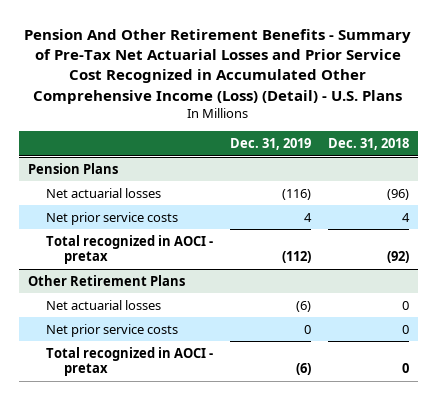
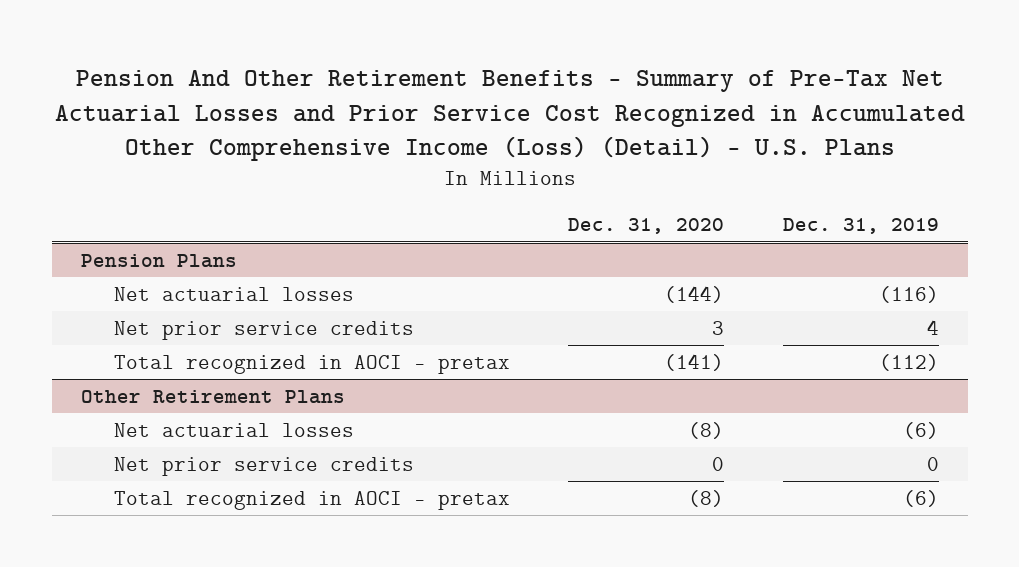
- | Dec. 31, 2019 | Dec. 31, 2018
+ | Dec. 31, 2020 | Dec. 31, 2019
@ Pension Plans
- Net prior service costs | 4 | 4
+ Net prior service credits | 3 | 4
@ Other Retirement Plans
- Net prior service costs | 0 | 0
+ Net prior service credits | 0 | 0

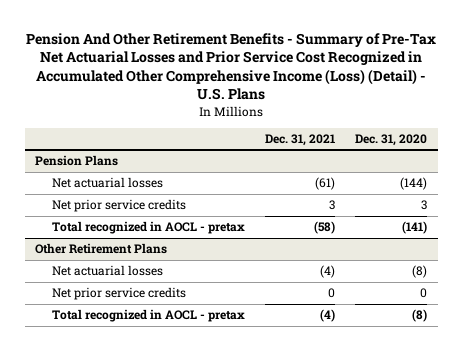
- | Dec. 31, 2020 | Dec. 31, 2019
+ | Dec. 31, 2021 | Dec. 31, 2020
@ Pension Plans
- Total recognized in AOCI - pretax | (141) | (112)
+ Total recognized in AOCL - pretax | (58) | (141)
@ Other Retirement Plans
- Total recognized in AOCI - pretax | (8) | (6)
+ Total recognized in AOCL - pretax | (4) | (8)

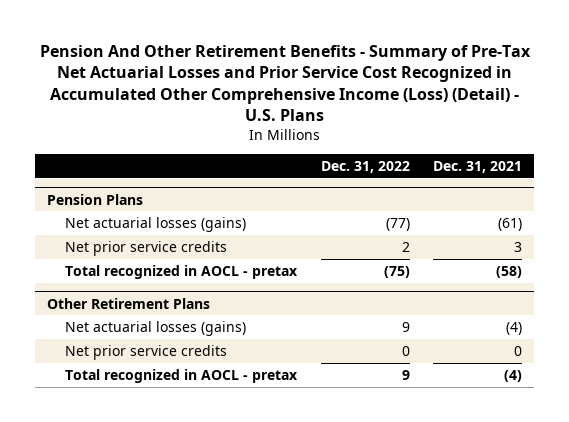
- | Dec. 31, 2021 | Dec. 31, 2020
+ | Dec. 31, 2022 | Dec. 31, 2021
@ Pension Plans
- Net actuarial losses | (61) | (144)
+ Net actuarial losses (gains) | (77) | (61)
@ Other Retirement Plans
- Net actuarial losses | (4) | (8)
+ Net actuarial losses (gains) | 9 | (4)

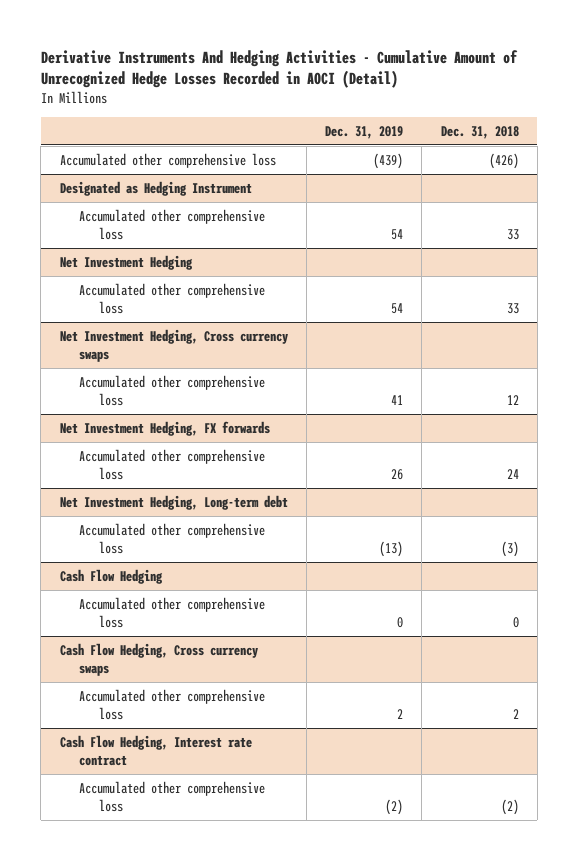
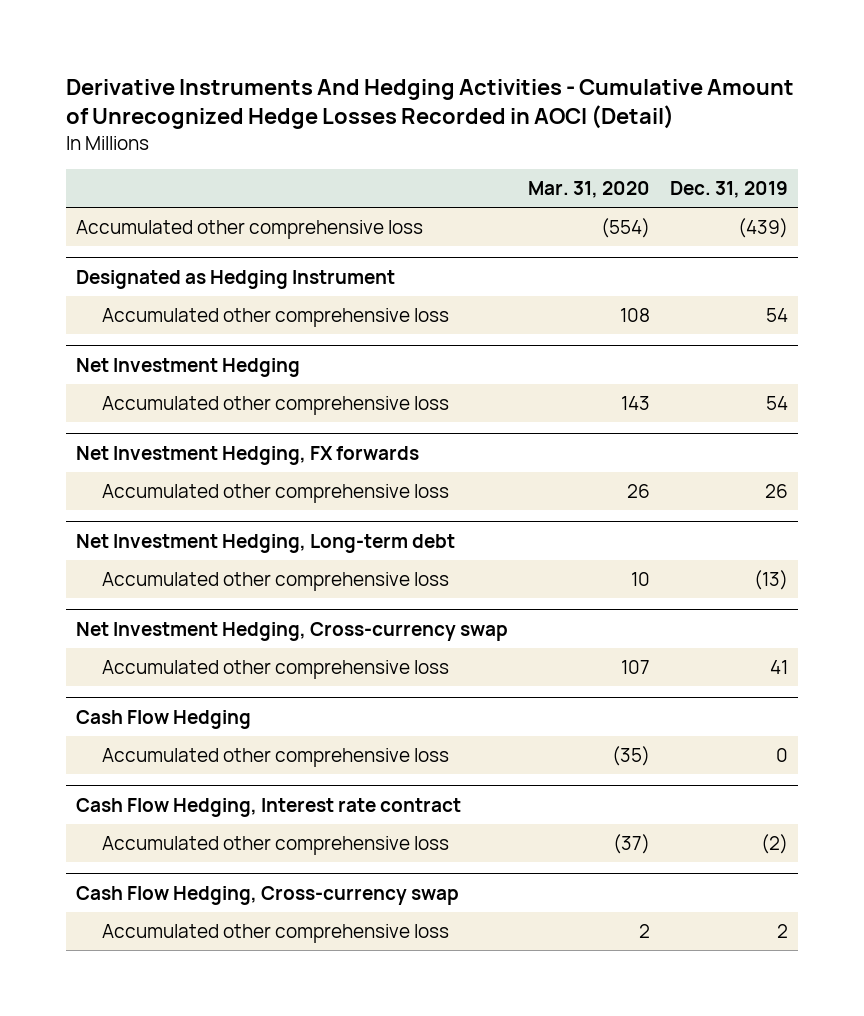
- | Dec. 31, 2019 | Dec. 31, 2018
+ | Mar. 31, 2020 | Dec. 31, 2019
- Net Investment Hedging, Cross currency swaps
- Accumulated other comprehensive loss | 41 | 12
+ Net Investment Hedging, Cross-currency swap
+ Accumulated other comprehensive loss | 107 | 41
- Cash Flow Hedging, Cross currency swaps
- Accumulated other comprehensive loss | 2 | 2
+ Cash Flow Hedging, Cross-currency swap
+ Accumulated other comprehensive loss | 2 | 2

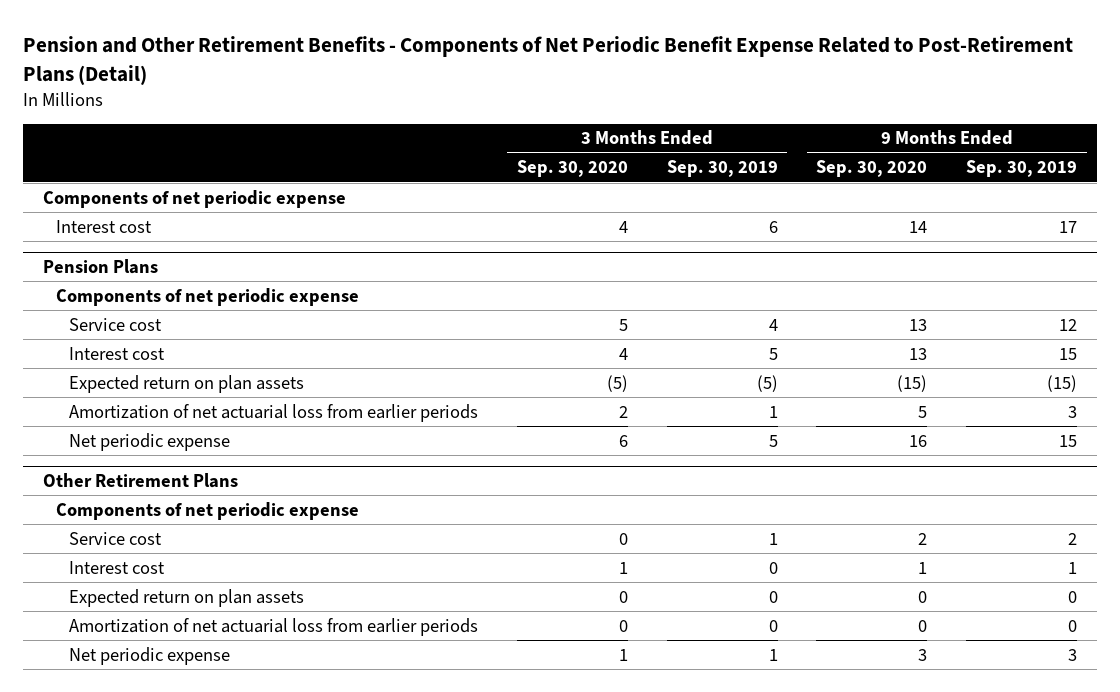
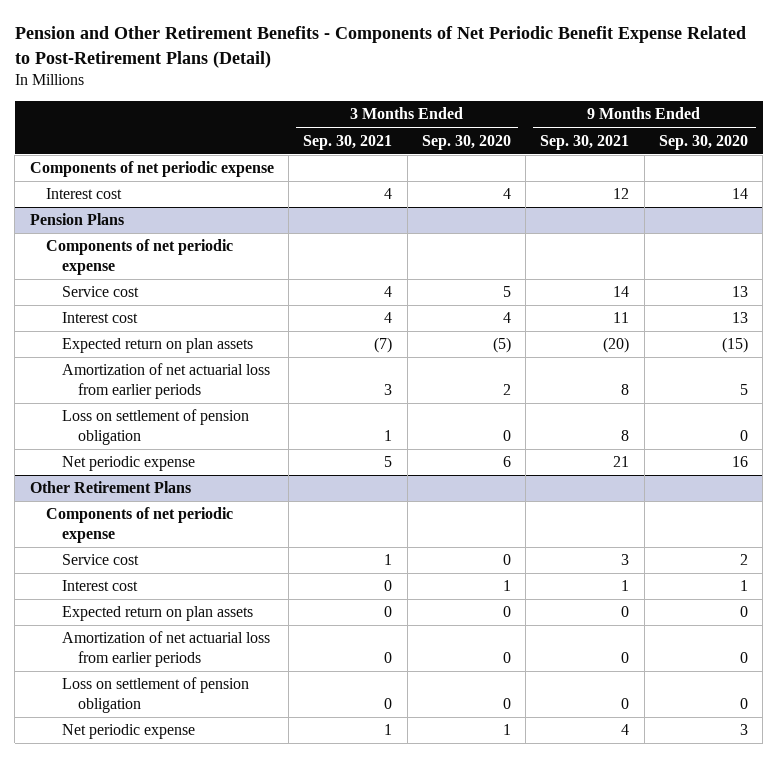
- | 3 Months Ended Sep. 30, 2020 | 3 Months Ended Sep. 30, 2019 | 9 Months Ended Sep. 30, 2020 | 9 Months Ended Sep. 30, 2019
+ | 3 Months Ended Sep. 30, 2021 | 3 Months Ended Sep. 30, 2020 | 9 Months Ended Sep. 30, 2021 | 9 Months Ended Sep. 30, 2020
@ Pension Plans
+ Loss on settlement of pension obligation | 1 | 0 | 8 | 0
@ Other Retirement Plans
+ Loss on settlement of pension obligation | 0 | 0 | 0 | 0

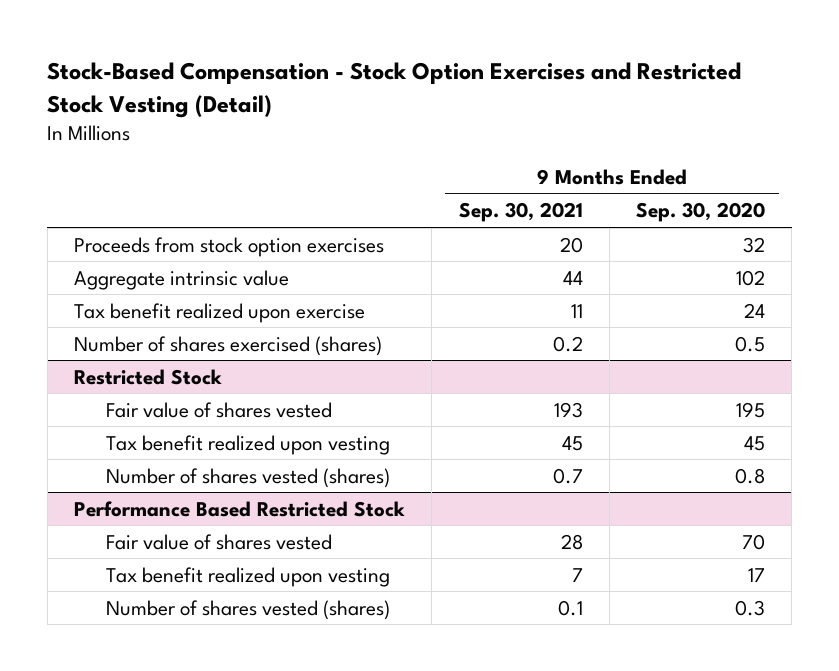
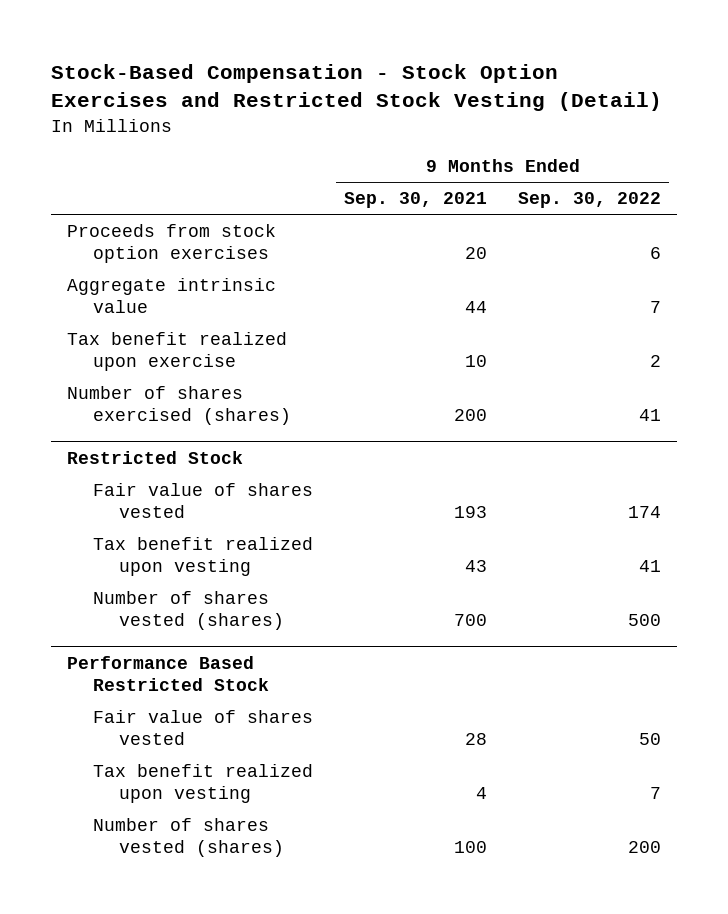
- | 9 Months Ended Sep. 30, 2021 | 9 Months Ended Sep. 30, 2020
+ | 9 Months Ended Sep. 30, 2021 | 9 Months Ended Sep. 30, 2022
- Tax benefit realized upon exercise | 11 | 24
- Number of shares exercised (shares) | 0.2 | 0.5
+ Tax benefit realized upon exercise | 10 | 2
+ Number of shares exercised (shares) | 200 | 41
@ Restricted Stock
- Tax benefit realized upon vesting | 45 | 45
- Number of shares vested (shares) | 0.7 | 0.8
+ Tax benefit realized upon vesting | 43 | 41
+ Number of shares vested (shares) | 700 | 500
@ Performance Based Restricted Stock
- Tax benefit realized upon vesting | 7 | 17
- Number of shares vested (shares) | 0.1 | 0.3
+ Tax benefit realized upon vesting | 4 | 7
+ Number of shares vested (shares) | 100 | 200

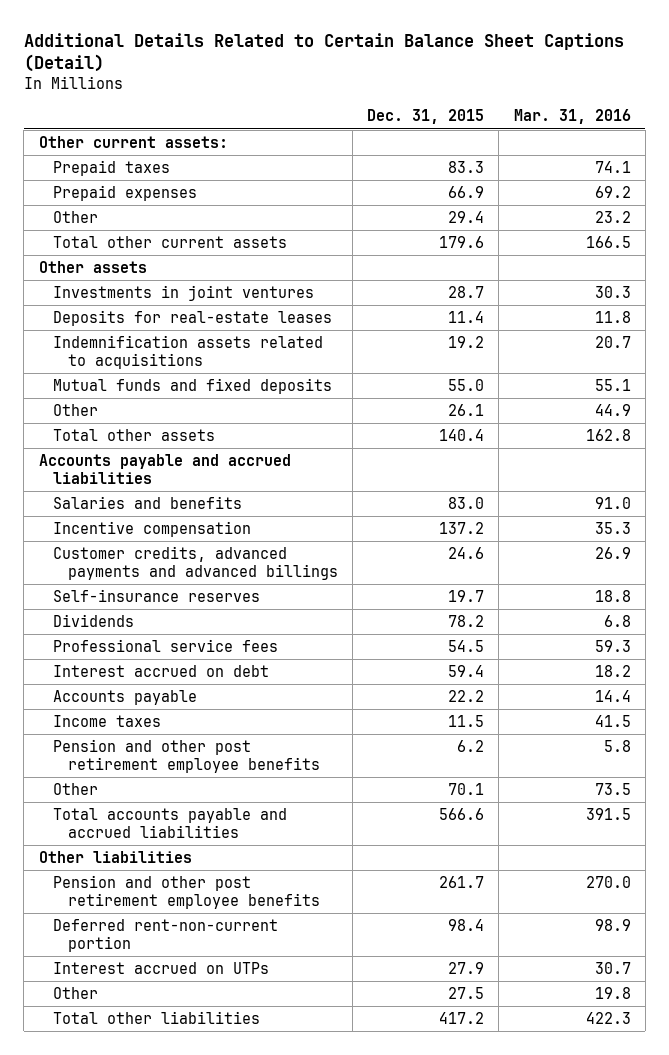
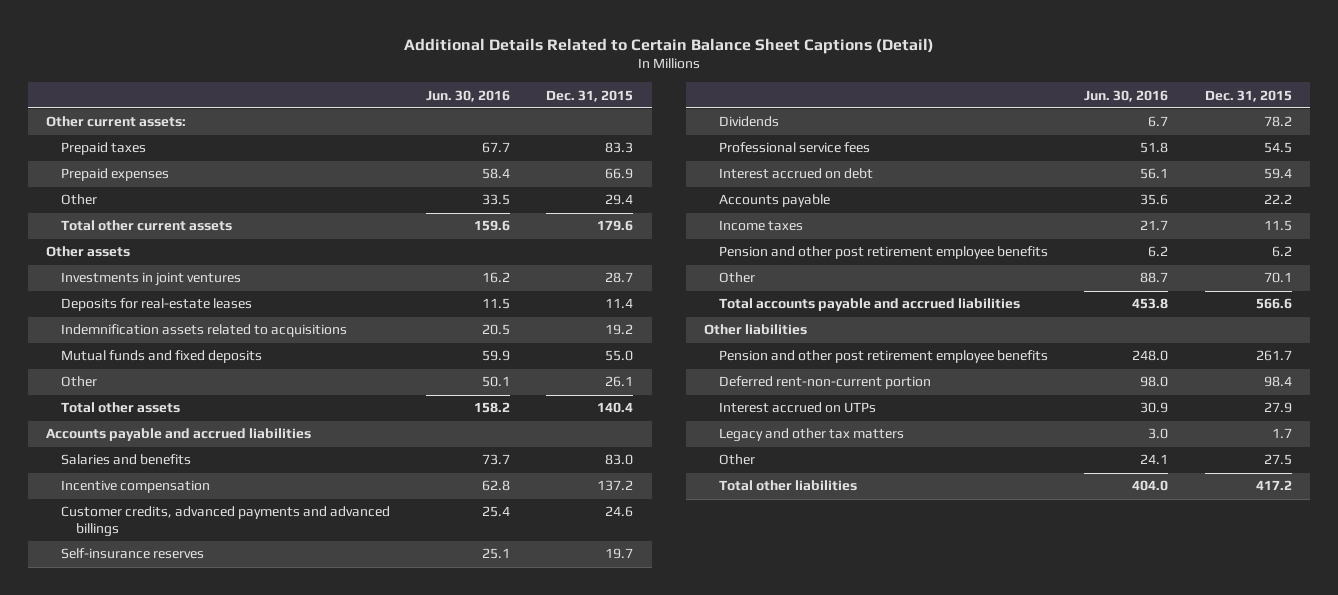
- | Dec. 31, 2015 | Mar. 31, 2016
+ | Jun. 30, 2016 | Dec. 31, 2015
+ Legacy and other tax matters | 3.0 | 1.7

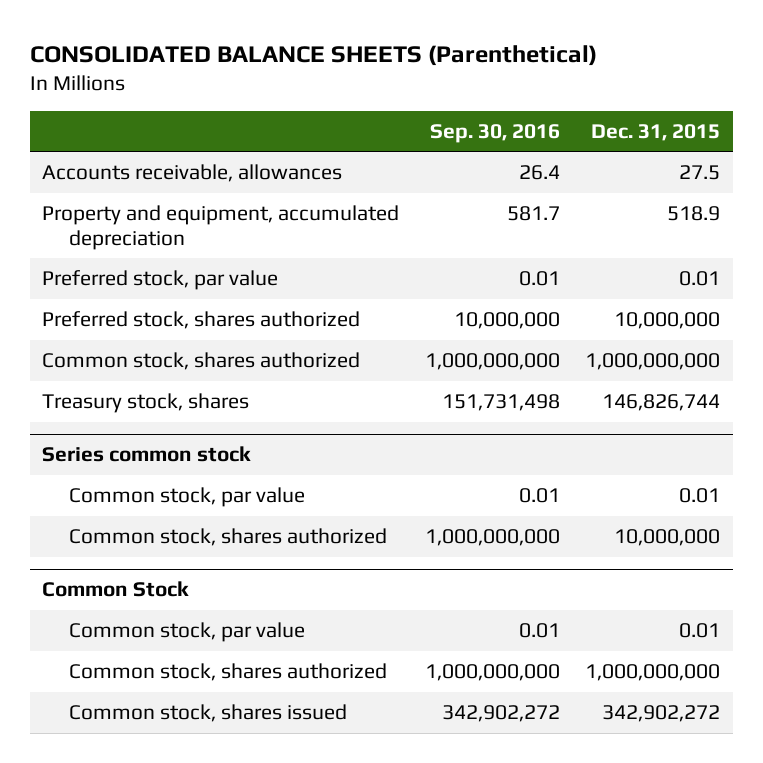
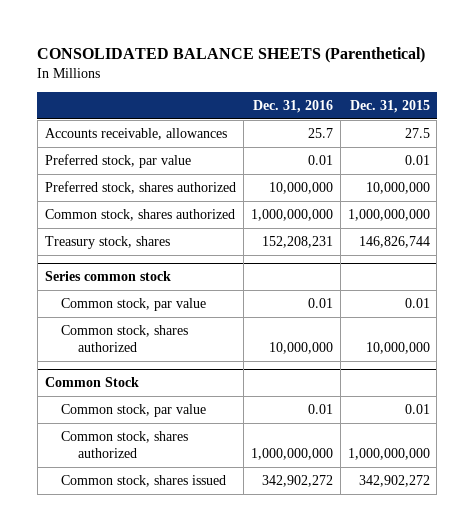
- | Sep. 30, 2016 | Dec. 31, 2015
+ | Dec. 31, 2016 | Dec. 31, 2015
- Property and equipment, accumulated depreciation | 581.7 | 518.9

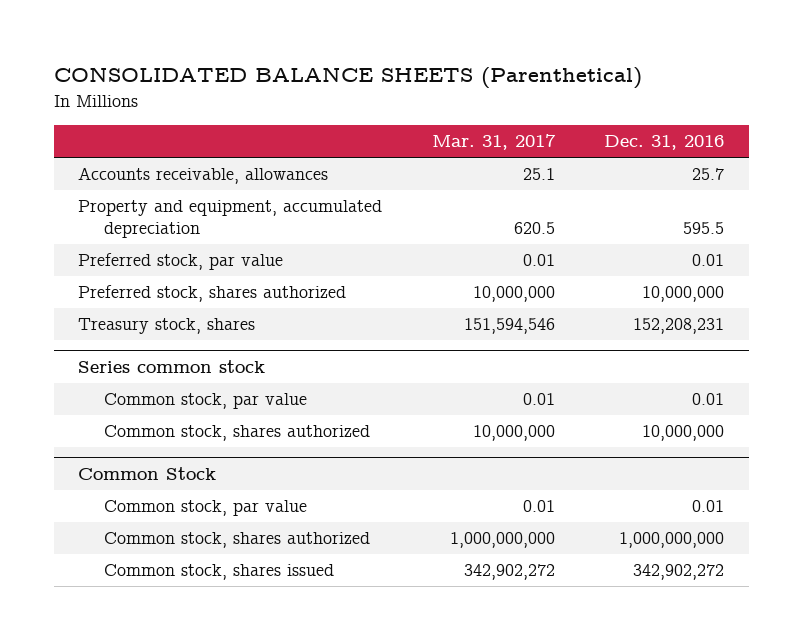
- | Dec. 31, 2016 | Dec. 31, 2015
+ | Mar. 31, 2017 | Dec. 31, 2016
+ Property and equipment, accumulated depreciation | 620.5 | 595.5
- Common stock, shares authorized | 1,000,000,000 | 1,000,000,000

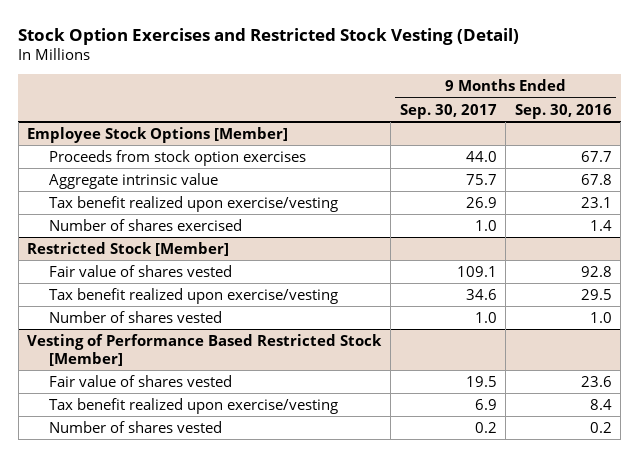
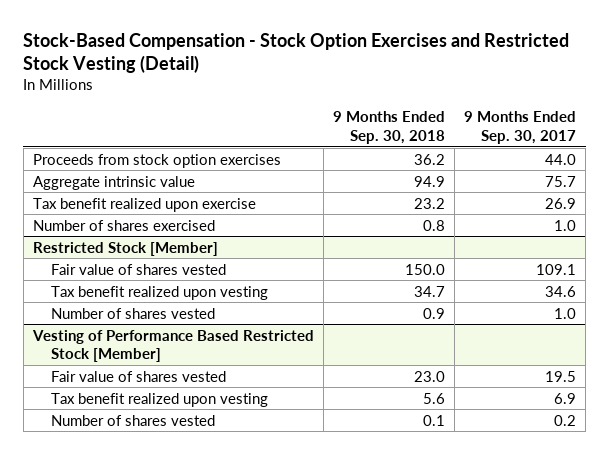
- Stock Option Exercises and Restricted Stock Vesting (Detail)
+ Stock-Based Compensation - Stock Option Exercises and Restricted Stock Vesting (Detail)
- | 9 Months Ended Sep. 30, 2017 | 9 Months Ended Sep. 30, 2016
+ | 9 Months Ended Sep. 30, 2018 | 9 Months Ended Sep. 30, 2017
- Employee Stock Options [Member]
- Tax benefit realized upon exercise/vesting | 26.9 | 23.1
+ Tax benefit realized upon exercise | 23.2 | 26.9
@ Restricted Stock [Member]
- Tax benefit realized upon exercise/vesting | 34.6 | 29.5
+ Tax benefit realized upon vesting | 34.7 | 34.6
@ Vesting of Performance Based Restricted Stock [Member]
- Tax benefit realized upon exercise/vesting | 6.9 | 8.4
+ Tax benefit realized upon vesting | 5.6 | 6.9

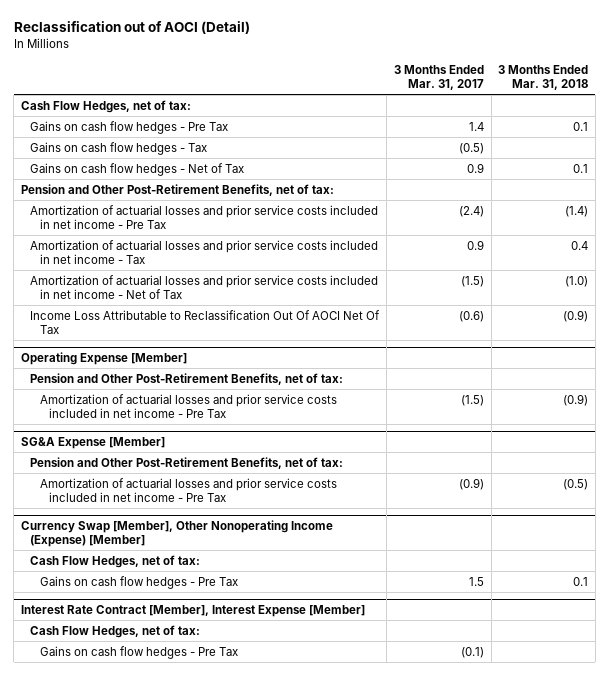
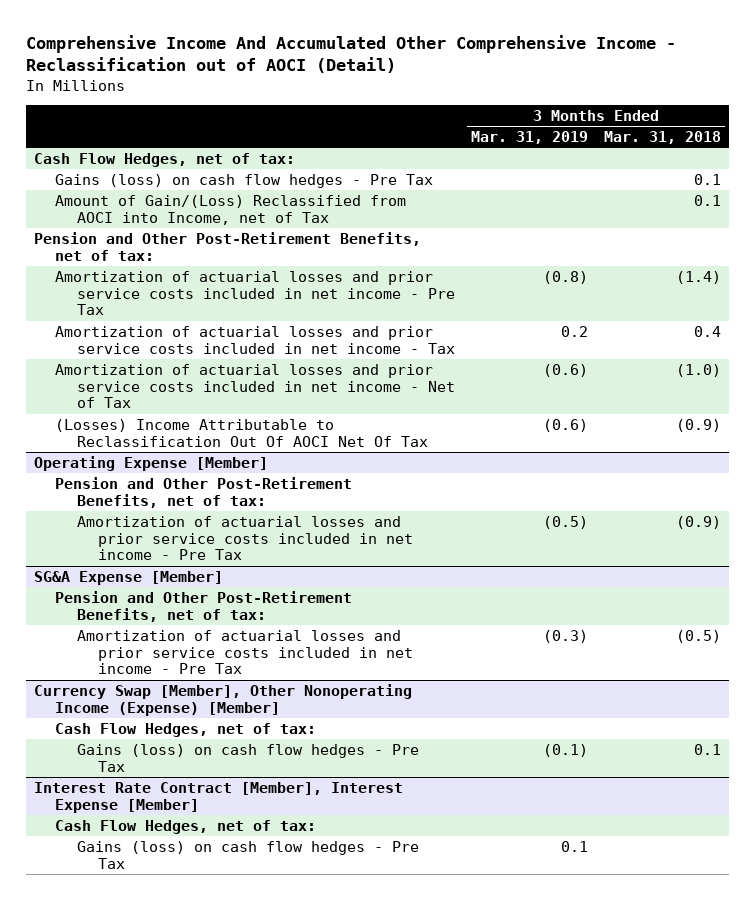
- Reclassification out of AOCI (Detail)
+ Comprehensive Income And Accumulated Other Comprehensive Income - Reclassification out of AOCI (Detail)
- | 3 Months Ended Mar. 31, 2017 | 3 Months Ended Mar. 31, 2018
+ | 3 Months Ended Mar. 31, 2019 | 3 Months Ended Mar. 31, 2018
- Gains on cash flow hedges - Pre Tax | 1.4 | 0.1
- Gains on cash flow hedges - Tax | (0.5) |
- Gains on cash flow hedges - Net of Tax | 0.9 | 0.1
+ Gains (loss) on cash flow hedges - Pre Tax | | 0.1
+ Amount of Gain/(Loss) Reclassified from AOCI into Income, net of Tax | | 0.1
- Income Loss Attributable to Reclassification Out Of AOCI Net Of Tax | (0.6) | (0.9)
+ (Losses) Income Attributable to Reclassification Out Of AOCI Net Of Tax | (0.6) | (0.9)
@ Currency Swap [Member], Other Nonoperating Income (Expense) [Member]
- Gains on cash flow hedges - Pre Tax | 1.5 | 0.1
+ Gains (loss) on cash flow hedges - Pre Tax | (0.1) | 0.1
@ Interest Rate Contract [Member], Interest Expense [Member]
- Gains on cash flow hedges - Pre Tax | (0.1) |
+ Gains (loss) on cash flow hedges - Pre Tax | 0.1 |

